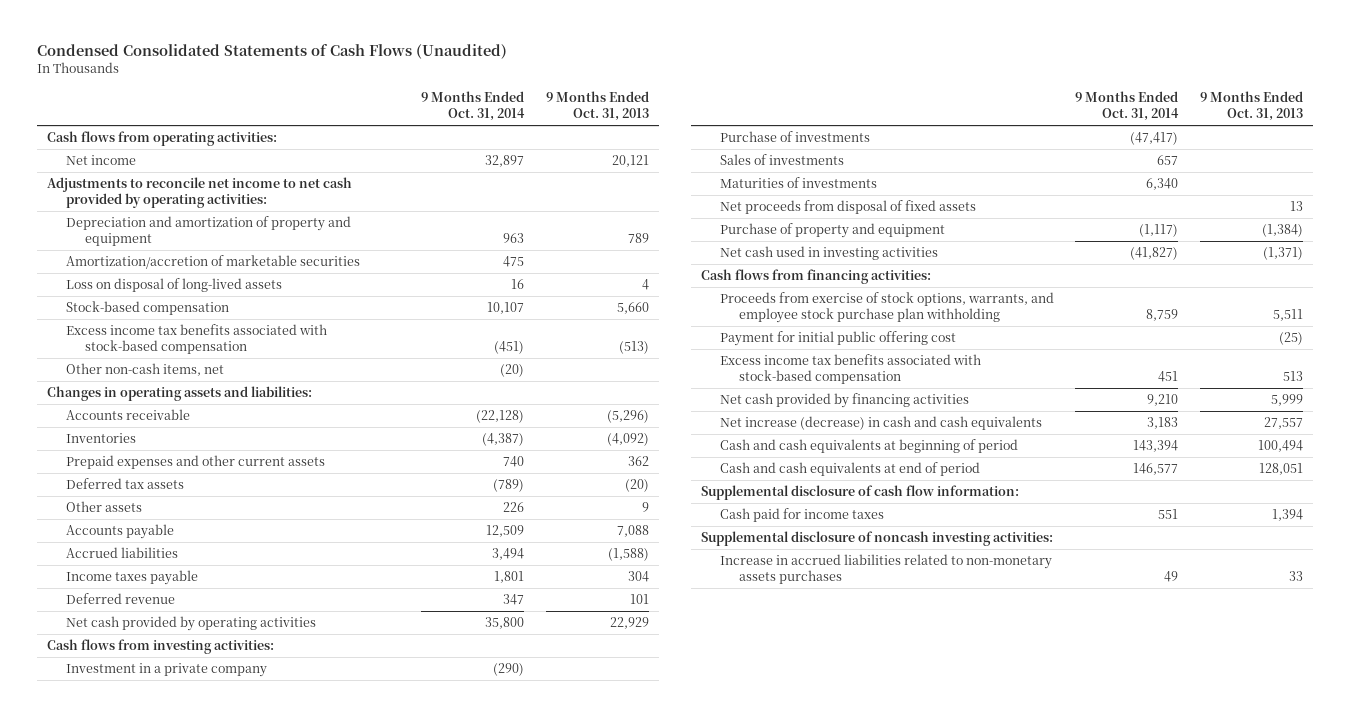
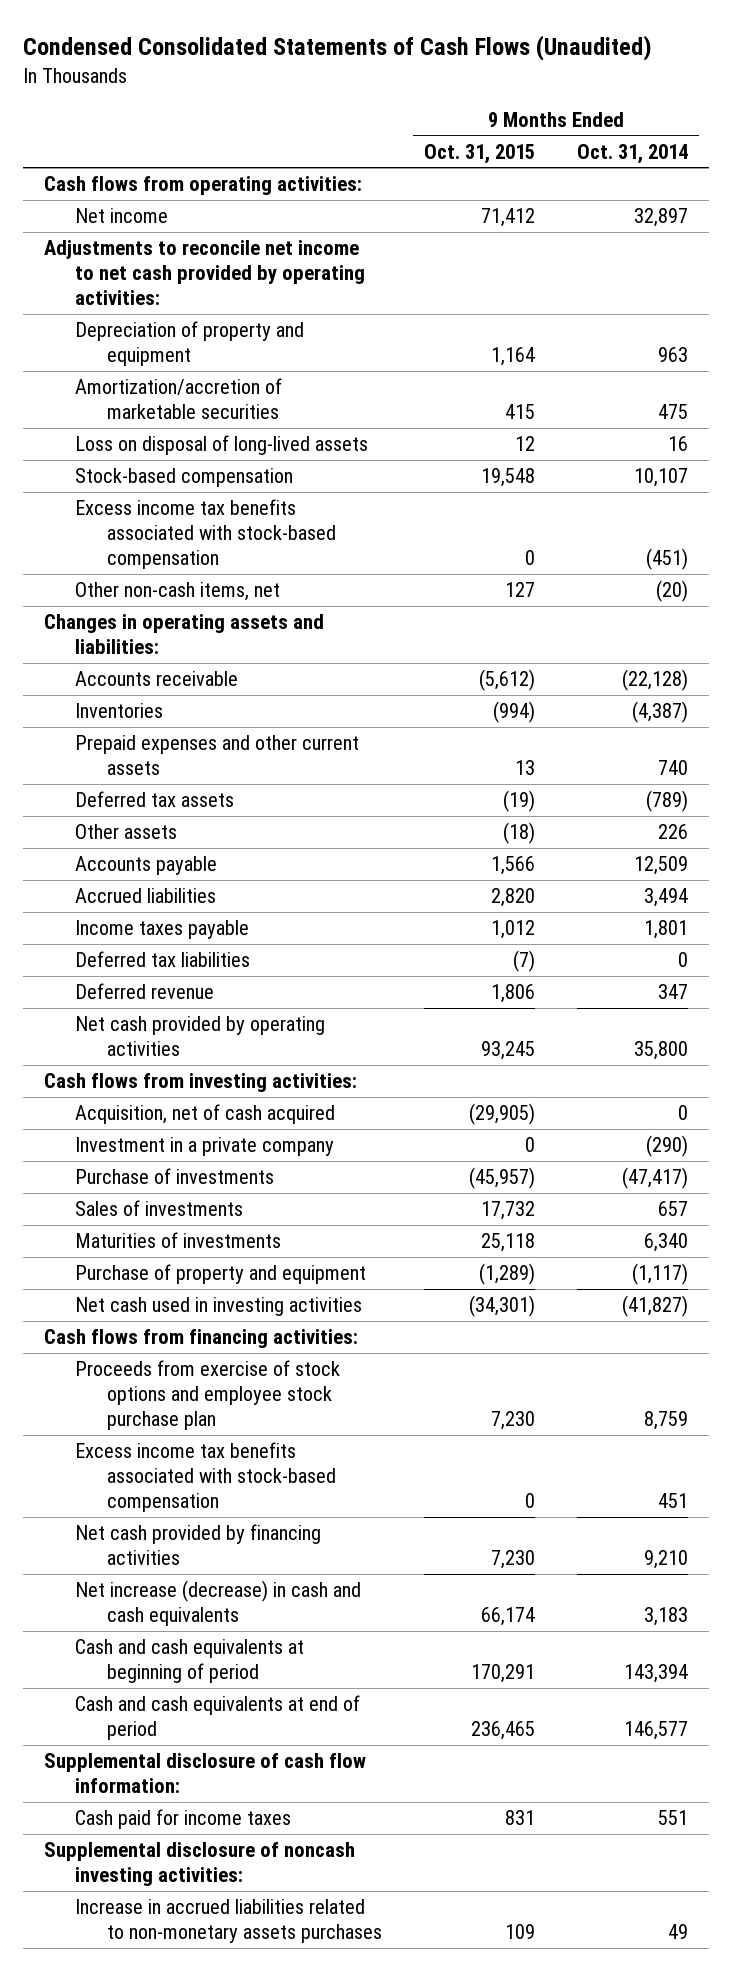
- | 9 Months Ended Oct. 31, 2014 | 9 Months Ended Oct. 31, 2013
+ | 9 Months Ended Oct. 31, 2015 | 9 Months Ended Oct. 31, 2014
- Depreciation and amortization of property and equipment | 963 | 789
+ Depreciation of property and equipment | 1,164 | 963
+ Deferred tax liabilities | (7) | 0
+ Acquisition, net of cash acquired | (29,905) | 0
- Net proceeds from disposal of fixed assets | | 13
- Proceeds from exercise of stock options, warrants, and employee stock purchase plan withholding | 8,759 | 5,511
- Payment for initial public offering cost | | (25)
+ Proceeds from exercise of stock options and employee stock purchase plan | 7,230 | 8,759

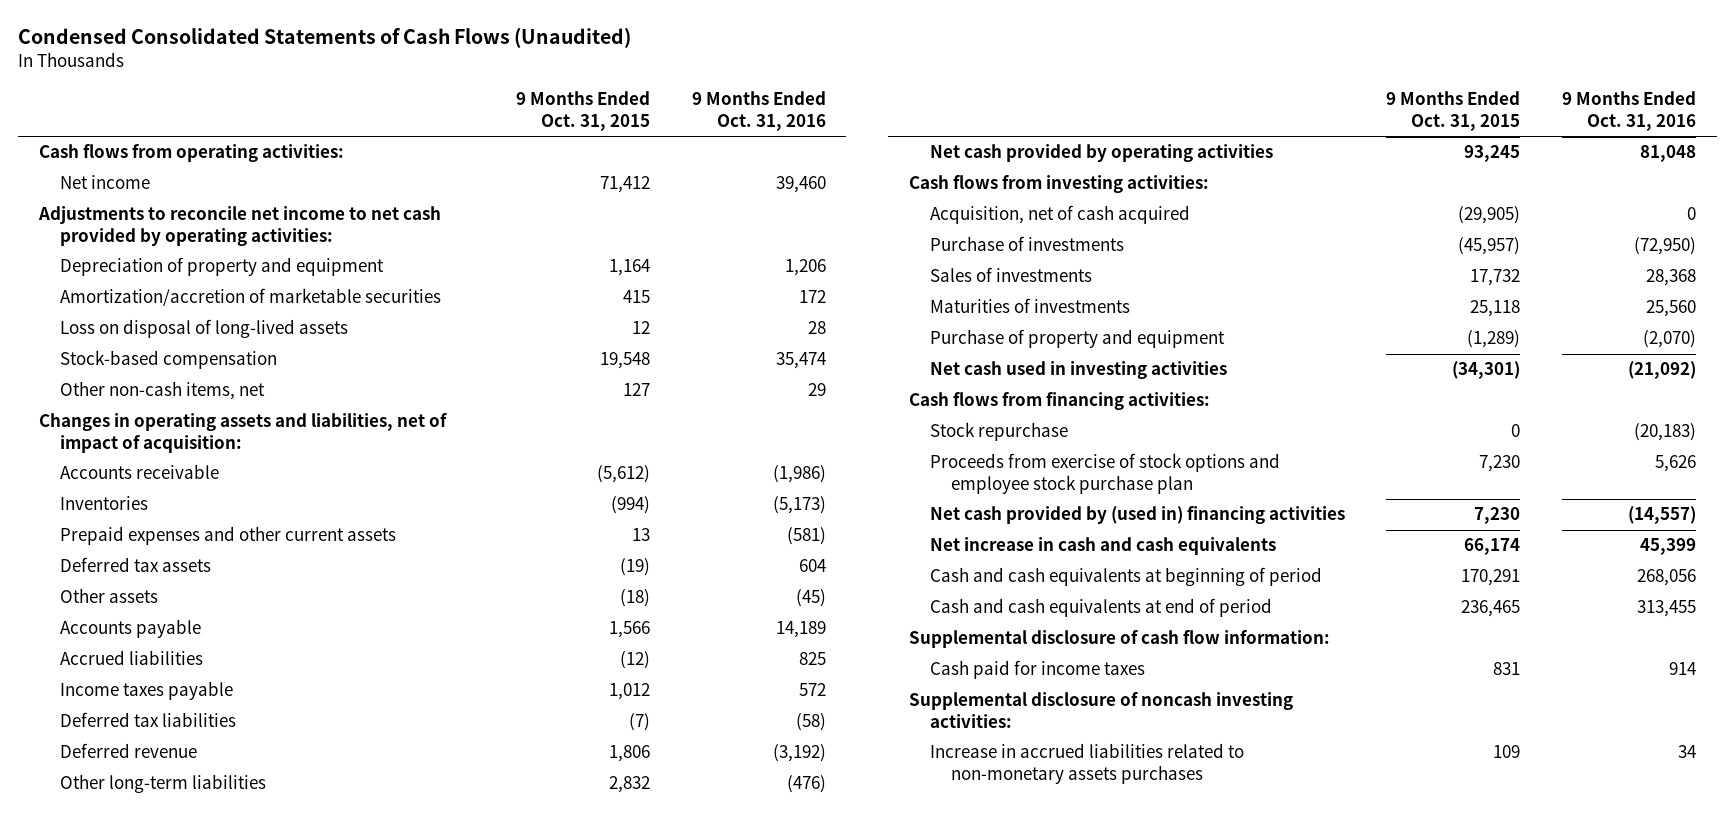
- | 9 Months Ended Oct. 31, 2015 | 9 Months Ended Oct. 31, 2014
+ | 9 Months Ended Oct. 31, 2015 | 9 Months Ended Oct. 31, 2016
- Excess income tax benefits associated with stock-based compensation | 0 | (451)
- Changes in operating assets and liabilities:
+ Changes in operating assets and liabilities, net of impact of acquisition:
- Accrued liabilities | 2,820 | 3,494
+ Accrued liabilities | (12) | 825
+ Other long-term liabilities | 2,832 | (476)
- Investment in a private company | 0 | (290)
+ Stock repurchase | 0 | (20,183)
- Excess income tax benefits associated with stock-based compensation | 0 | 451
- Net cash provided by financing activities | 7,230 | 9,210
- Net increase (decrease) in cash and cash equivalents | 66,174 | 3,183
+ Net cash provided by (used in) financing activities | 7,230 | (14,557)
+ Net increase in cash and cash equivalents | 66,174 | 45,399

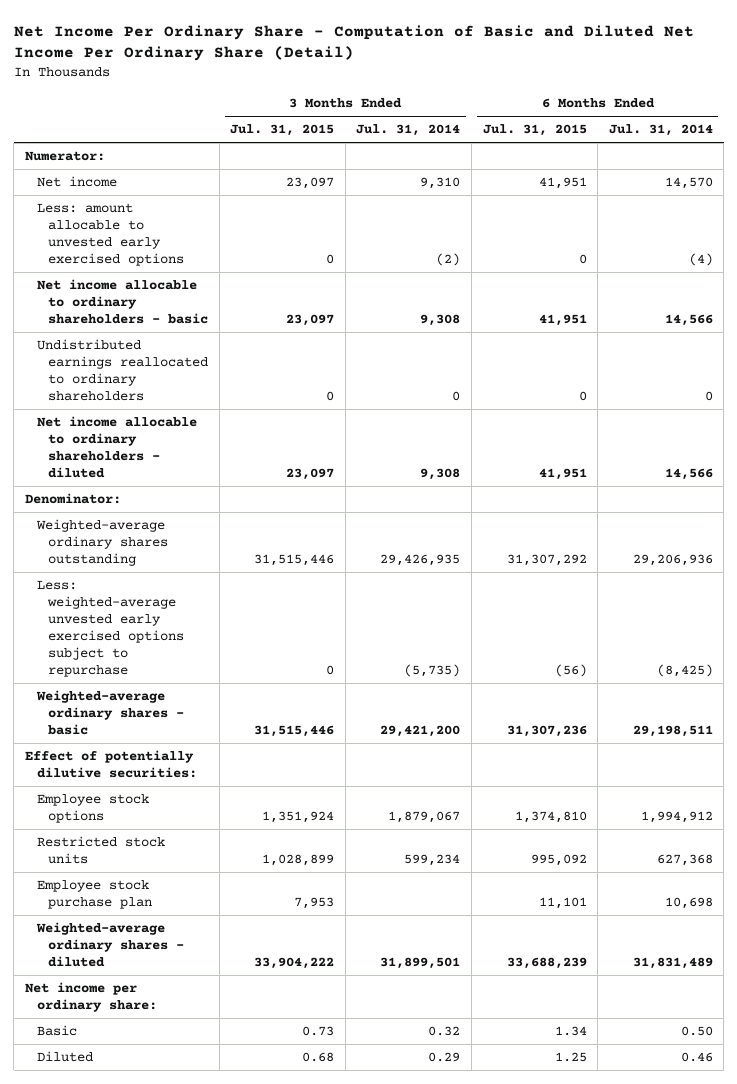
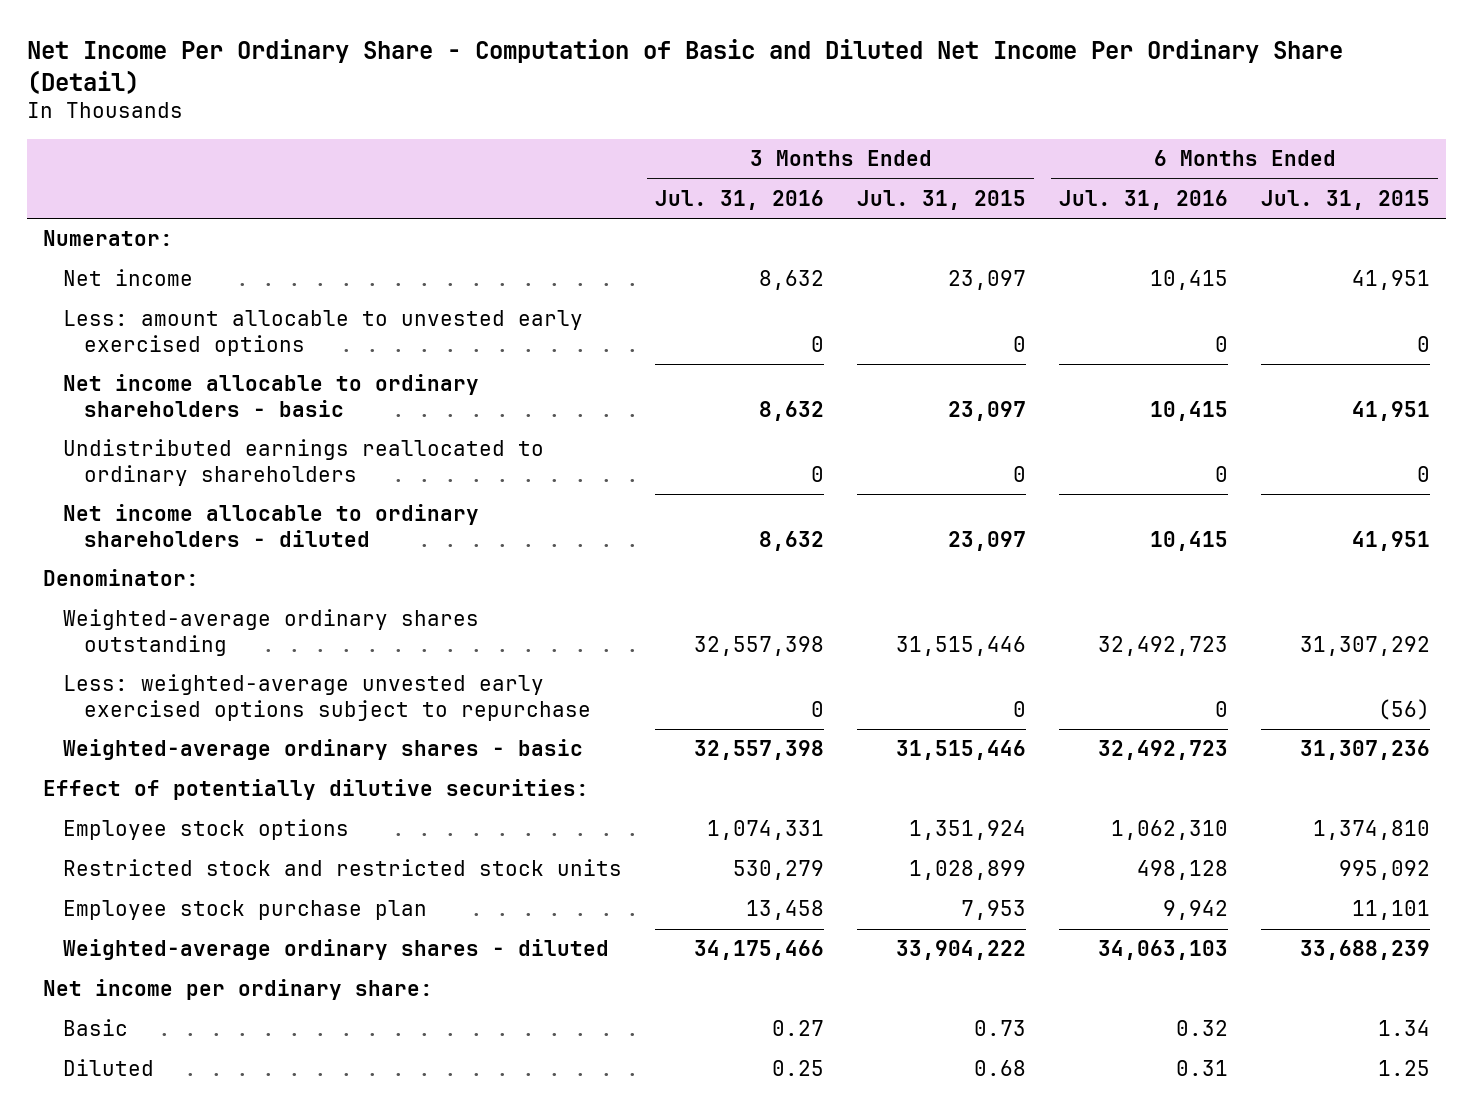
- | 3 Months Ended Jul. 31, 2015 | 3 Months Ended Jul. 31, 2014 | 6 Months Ended Jul. 31, 2015 | 6 Months Ended Jul. 31, 2014
+ | 3 Months Ended Jul. 31, 2016 | 3 Months Ended Jul. 31, 2015 | 6 Months Ended Jul. 31, 2016 | 6 Months Ended Jul. 31, 2015
- Restricted stock units | 1,028,899 | 599,234 | 995,092 | 627,368
+ Restricted stock and restricted stock units | 530,279 | 1,028,899 | 498,128 | 995,092

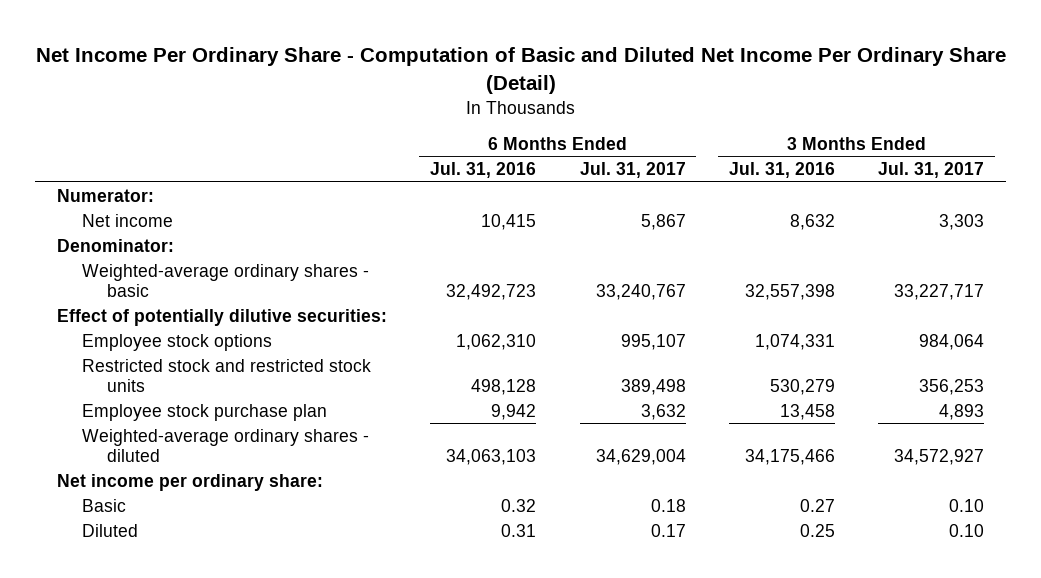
- | 3 Months Ended Jul. 31, 2016 | 3 Months Ended Jul. 31, 2015 | 6 Months Ended Jul. 31, 2016 | 6 Months Ended Jul. 31, 2015
+ | 6 Months Ended Jul. 31, 2016 | 6 Months Ended Jul. 31, 2017 | 3 Months Ended Jul. 31, 2016 | 3 Months Ended Jul. 31, 2017
- Less: amount allocable to unvested early exercised options | 0 | 0 | 0 | 0
- Net income allocable to ordinary shareholders - basic | 8,632 | 23,097 | 10,415 | 41,951
- Undistributed earnings reallocated to ordinary shareholders | 0 | 0 | 0 | 0
- Net income allocable to ordinary shareholders - diluted | 8,632 | 23,097 | 10,415 | 41,951
- Weighted-average ordinary shares outstanding | 32,557,398 | 31,515,446 | 32,492,723 | 31,307,292
- Less: weighted-average unvested early exercised options subject to repurchase | 0 | 0 | 0 | (56)

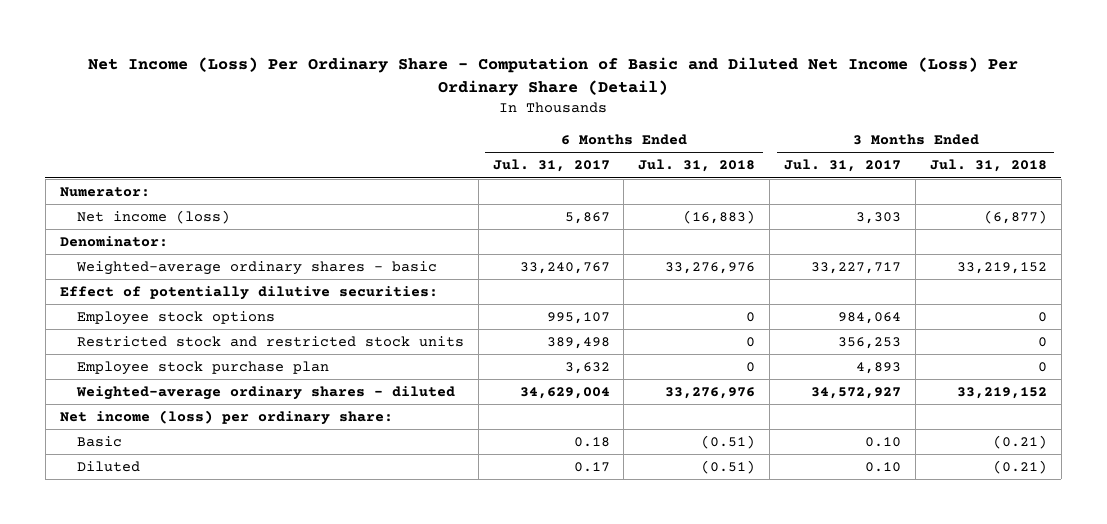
- Net Income Per Ordinary Share - Computation of Basic and Diluted Net Income Per Ordinary Share (Detail)
+ Net Income (Loss) Per Ordinary Share - Computation of Basic and Diluted Net Income (Loss) Per Ordinary Share (Detail)
- | 6 Months Ended Jul. 31, 2016 | 6 Months Ended Jul. 31, 2017 | 3 Months Ended Jul. 31, 2016 | 3 Months Ended Jul. 31, 2017
+ | 6 Months Ended Jul. 31, 2017 | 6 Months Ended Jul. 31, 2018 | 3 Months Ended Jul. 31, 2017 | 3 Months Ended Jul. 31, 2018
- Net income | 10,415 | 5,867 | 8,632 | 3,303
+ Net income (loss) | 5,867 | (16,883) | 3,303 | (6,877)
- Net income per ordinary share:
+ Net income (loss) per ordinary share:

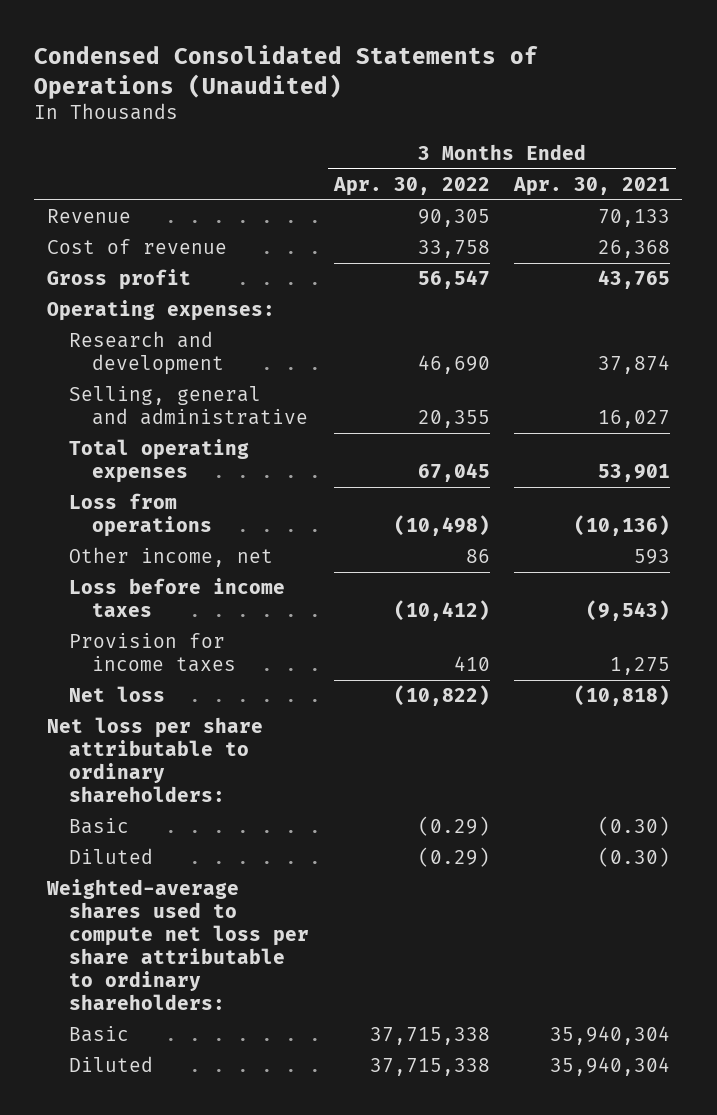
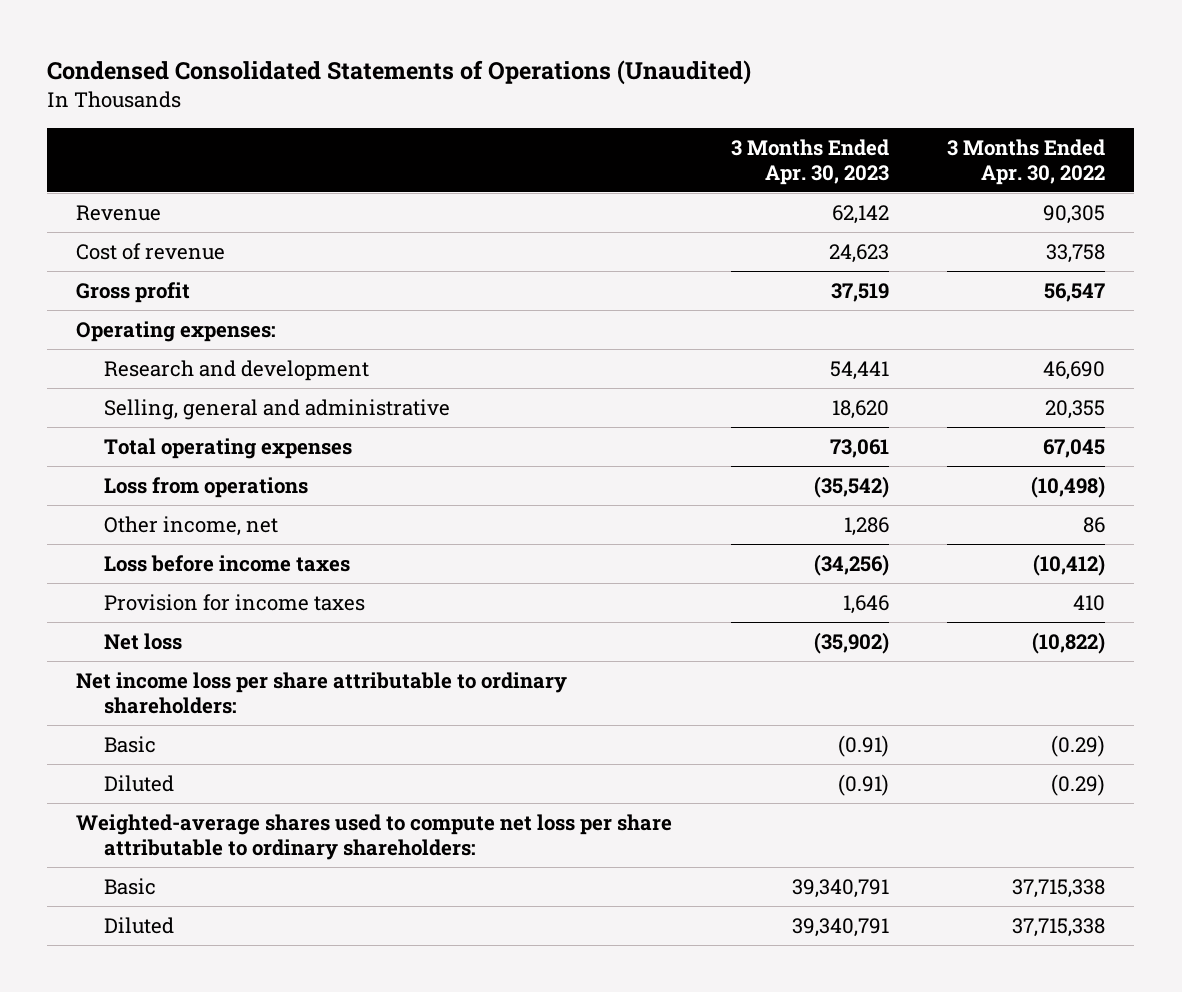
- | 3 Months Ended Apr. 30, 2022 | 3 Months Ended Apr. 30, 2021
+ | 3 Months Ended Apr. 30, 2023 | 3 Months Ended Apr. 30, 2022
- Net loss per share attributable to ordinary shareholders:
+ Net income loss per share attributable to ordinary shareholders:

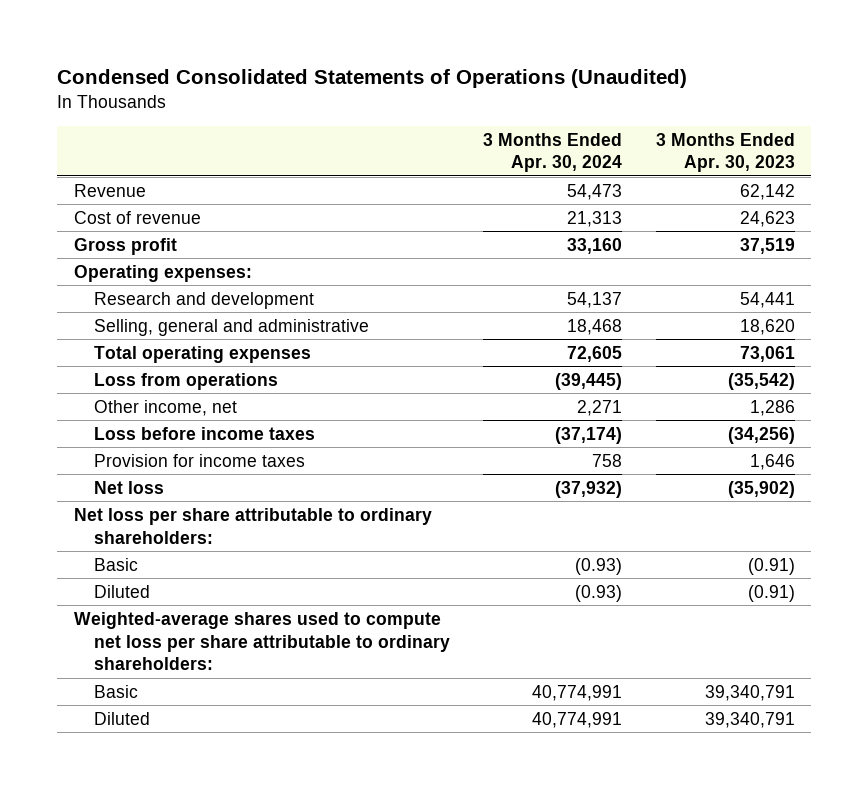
- | 3 Months Ended Apr. 30, 2023 | 3 Months Ended Apr. 30, 2022
+ | 3 Months Ended Apr. 30, 2024 | 3 Months Ended Apr. 30, 2023
- Net income loss per share attributable to ordinary shareholders:
+ Net loss per share attributable to ordinary shareholders:

